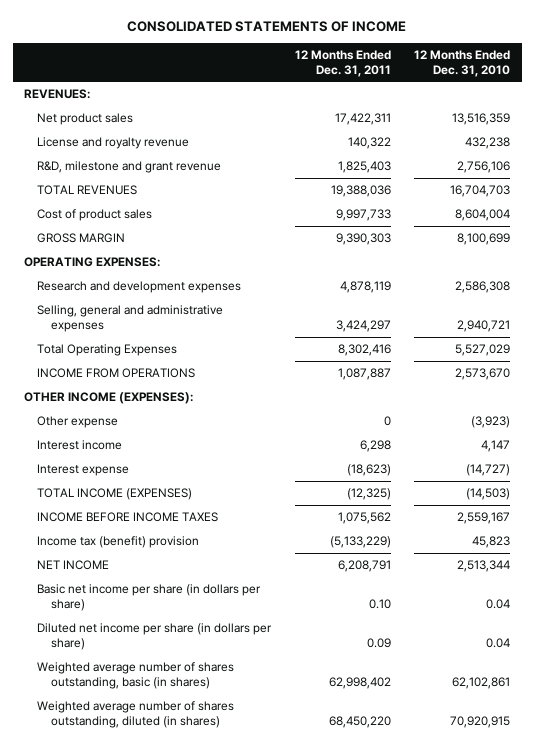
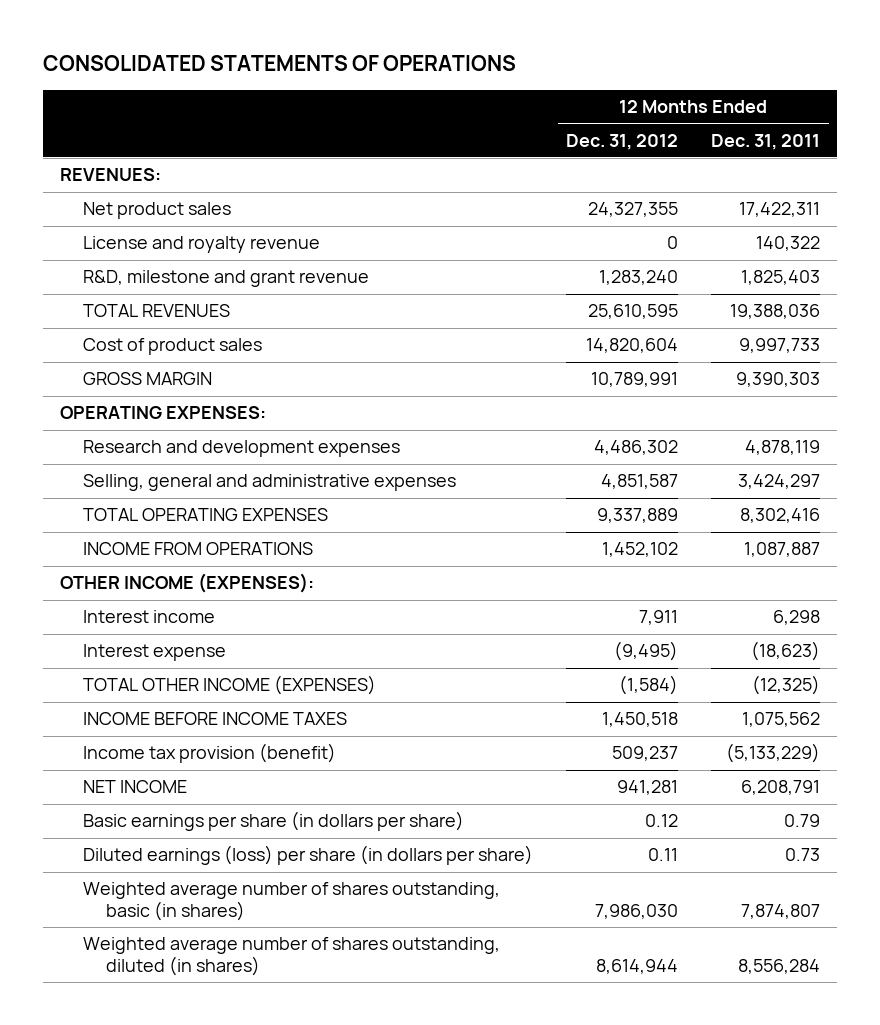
- CONSOLIDATED STATEMENTS OF INCOME
+ CONSOLIDATED STATEMENTS OF OPERATIONS
- | 12 Months Ended Dec. 31, 2011 | 12 Months Ended Dec. 31, 2010
+ | 12 Months Ended Dec. 31, 2012 | 12 Months Ended Dec. 31, 2011
- Total Operating Expenses | 8,302,416 | 5,527,029
+ TOTAL OPERATING EXPENSES | 9,337,889 | 8,302,416
- Other expense | 0 | (3,923)
- TOTAL INCOME (EXPENSES) | (12,325) | (14,503)
+ TOTAL OTHER INCOME (EXPENSES) | (1,584) | (12,325)
- Income tax (benefit) provision | (5,133,229) | 45,823
+ Income tax provision (benefit) | 509,237 | (5,133,229)
- Basic net income per share (in dollars per share) | 0.10 | 0.04
- Diluted net income per share (in dollars per share) | 0.09 | 0.04
- Weighted average number of shares outstanding, basic (in shares) | 62,998,402 | 62,102,861
- Weighted average number of shares outstanding, diluted (in shares) | 68,450,220 | 70,920,915
+ Basic earnings per share (in dollars per share) | 0.12 | 0.79
+ Diluted earnings (loss) per share (in dollars per share) | 0.11 | 0.73
+ Weighted average number of shares outstanding, basic (in shares) | 7,986,030 | 7,874,807
+ Weighted average number of shares outstanding, diluted (in shares) | 8,614,944 | 8,556,284

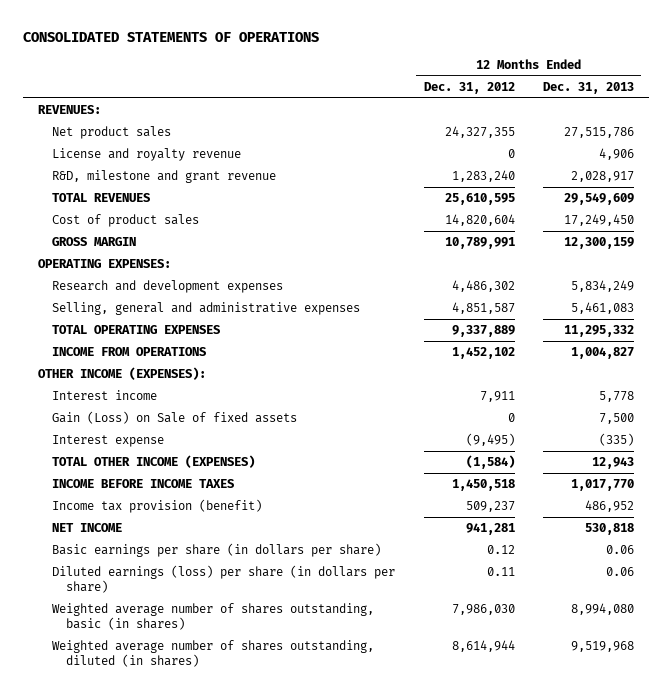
- | 12 Months Ended Dec. 31, 2012 | 12 Months Ended Dec. 31, 2011
+ | 12 Months Ended Dec. 31, 2012 | 12 Months Ended Dec. 31, 2013
+ Gain (Loss) on Sale of fixed assets | 0 | 7,500

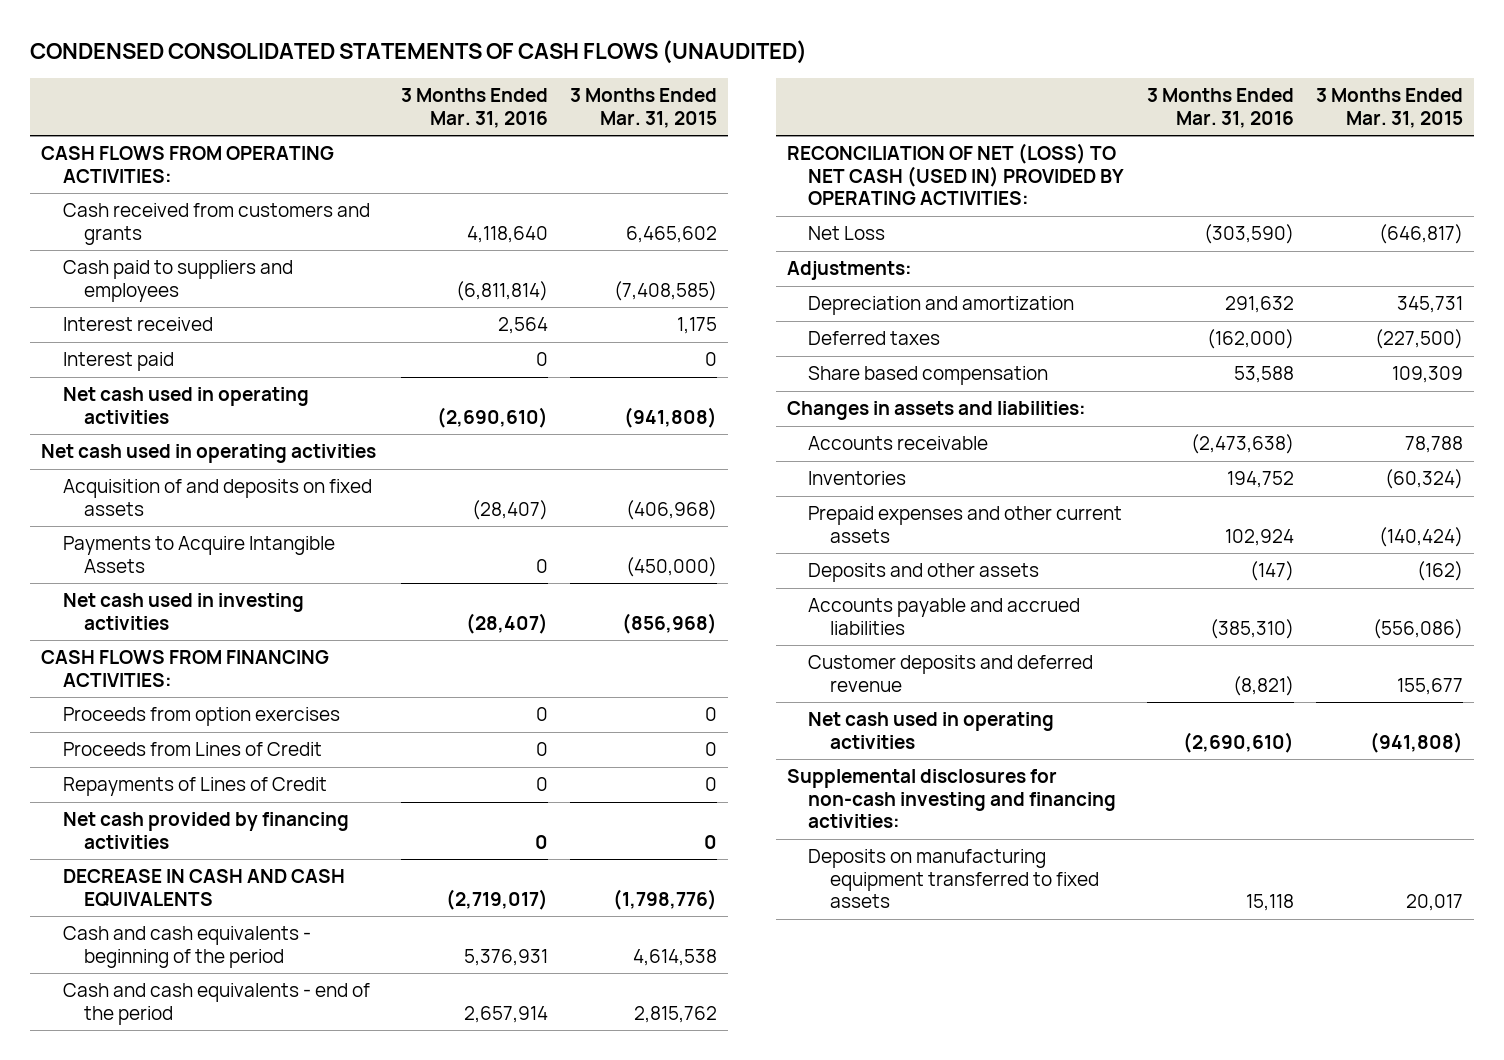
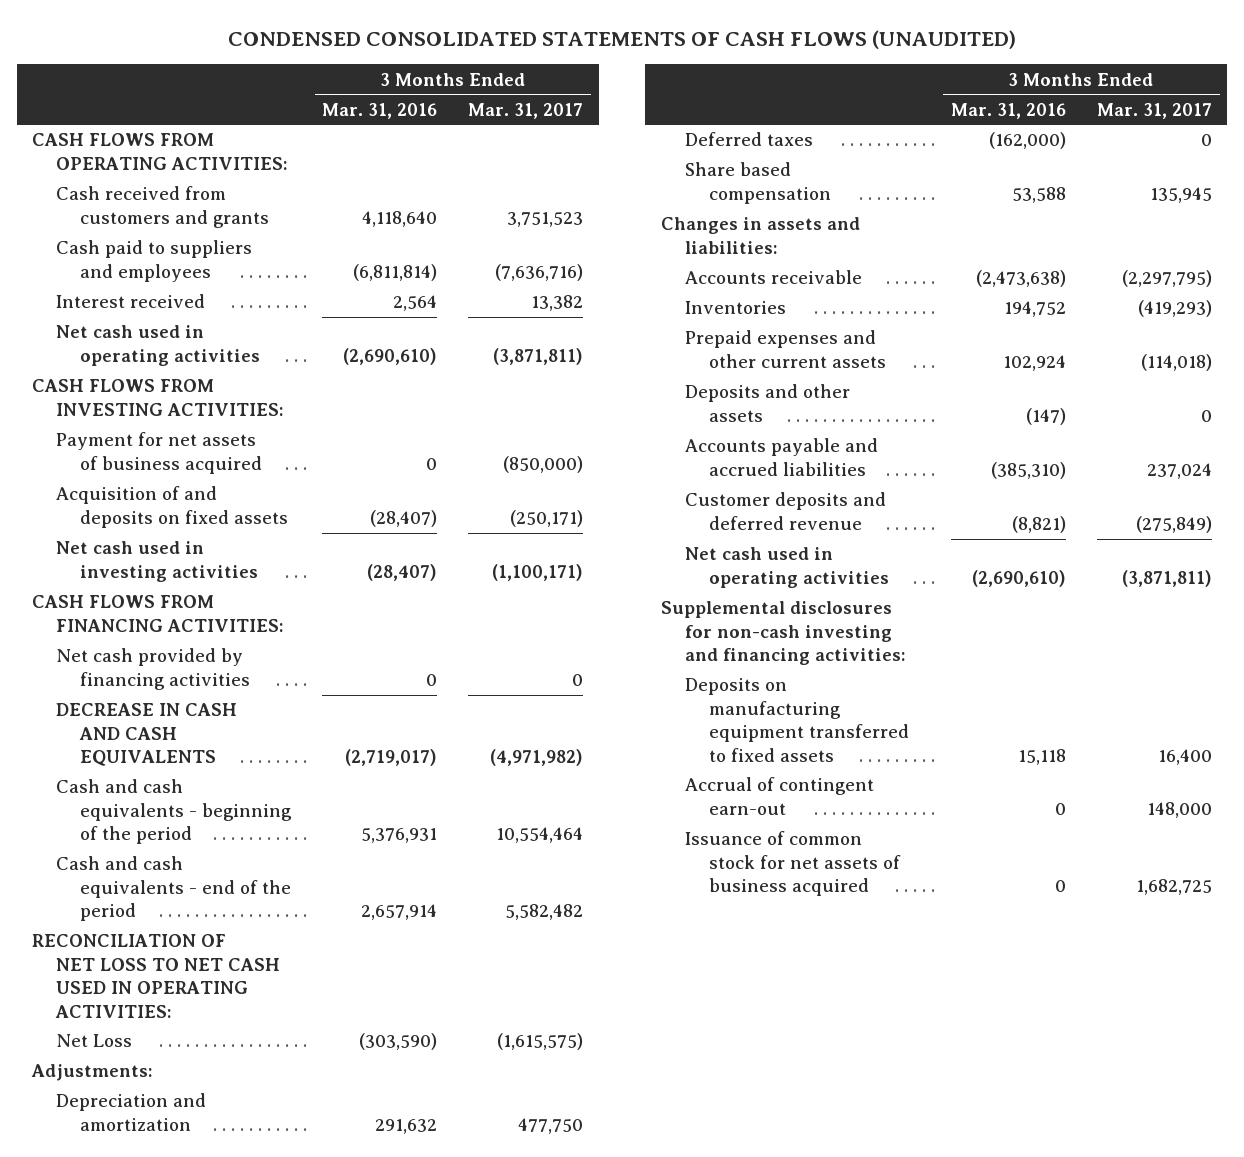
- | 3 Months Ended Mar. 31, 2016 | 3 Months Ended Mar. 31, 2015
+ | 3 Months Ended Mar. 31, 2016 | 3 Months Ended Mar. 31, 2017
- Interest paid | 0 | 0
- Net cash used in operating activities
+ CASH FLOWS FROM INVESTING ACTIVITIES:
+ Payment for net assets of business acquired | 0 | (850,000)
- Payments to Acquire Intangible Assets | 0 | (450,000)
- Proceeds from option exercises | 0 | 0
- Proceeds from Lines of Credit | 0 | 0
- Repayments of Lines of Credit | 0 | 0
- RECONCILIATION OF NET (LOSS) TO NET CASH (USED IN) PROVIDED BY OPERATING ACTIVITIES:
+ RECONCILIATION OF NET LOSS TO NET CASH USED IN OPERATING ACTIVITIES:
+ Accrual of contingent earn-out | 0 | 148,000
+ Issuance of common stock for net assets of business acquired | 0 | 1,682,725

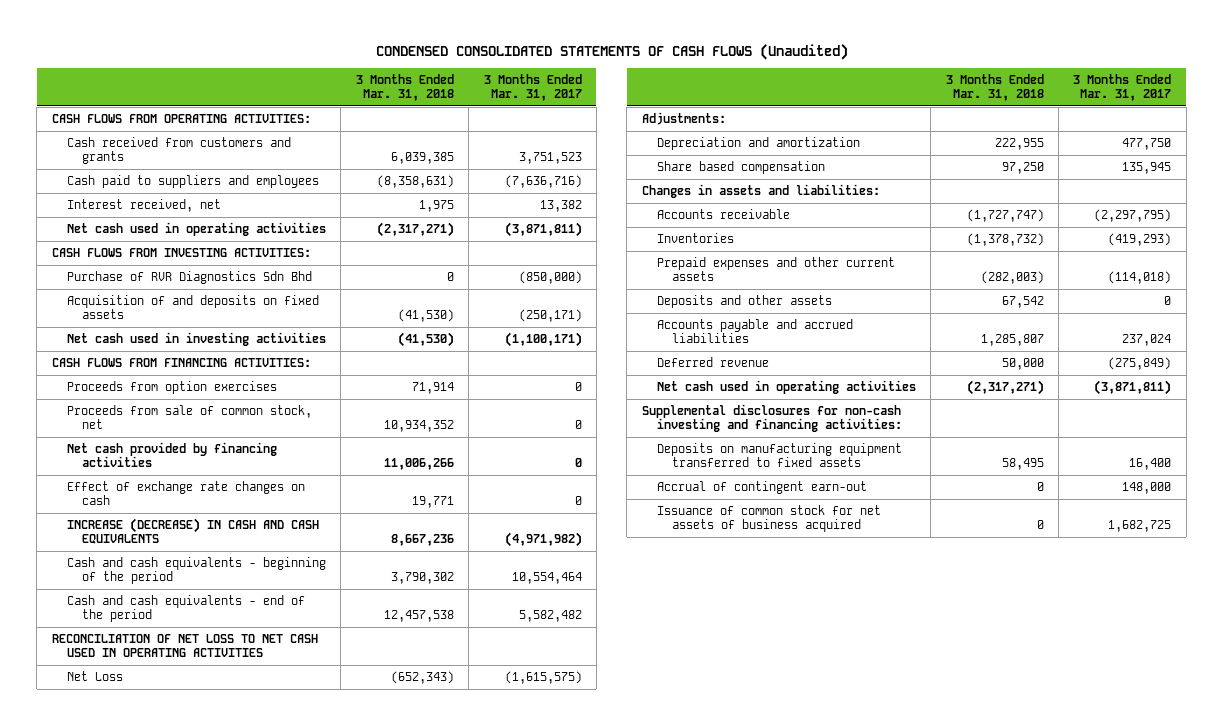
- CONDENSED CONSOLIDATED STATEMENTS OF CASH FLOWS (UNAUDITED)
+ CONDENSED CONSOLIDATED STATEMENTS OF CASH FLOWS (Unaudited)
- | 3 Months Ended Mar. 31, 2016 | 3 Months Ended Mar. 31, 2017
+ | 3 Months Ended Mar. 31, 2018 | 3 Months Ended Mar. 31, 2017
- Interest received | 2,564 | 13,382
+ Interest received, net | 1,975 | 13,382
- Payment for net assets of business acquired | 0 | (850,000)
+ Purchase of RVR Diagnostics Sdn Bhd | 0 | (850,000)
+ Proceeds from option exercises | 71,914 | 0
+ Proceeds from sale of common stock, net | 10,934,352 | 0
- DECREASE IN CASH AND CASH EQUIVALENTS | (2,719,017) | (4,971,982)
+ Effect of exchange rate changes on cash | 19,771 | 0
+ INCREASE (DECREASE) IN CASH AND CASH EQUIVALENTS | 8,667,236 | (4,971,982)
- RECONCILIATION OF NET LOSS TO NET CASH USED IN OPERATING ACTIVITIES:
+ RECONCILIATION OF NET LOSS TO NET CASH USED IN OPERATING ACTIVITIES
- Deferred taxes | (162,000) | 0
- Customer deposits and deferred revenue | (8,821) | (275,849)
+ Deferred revenue | 50,000 | (275,849)

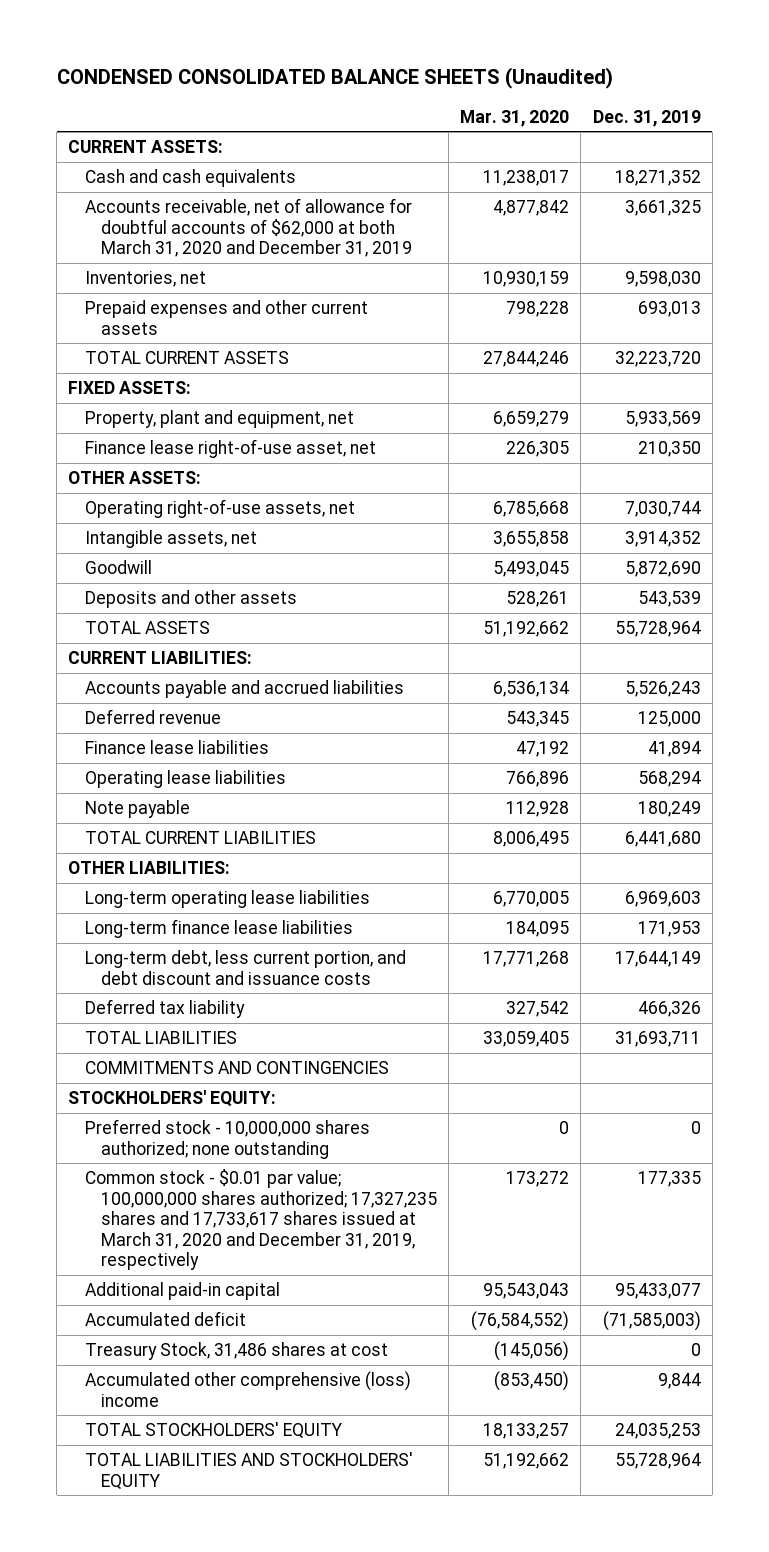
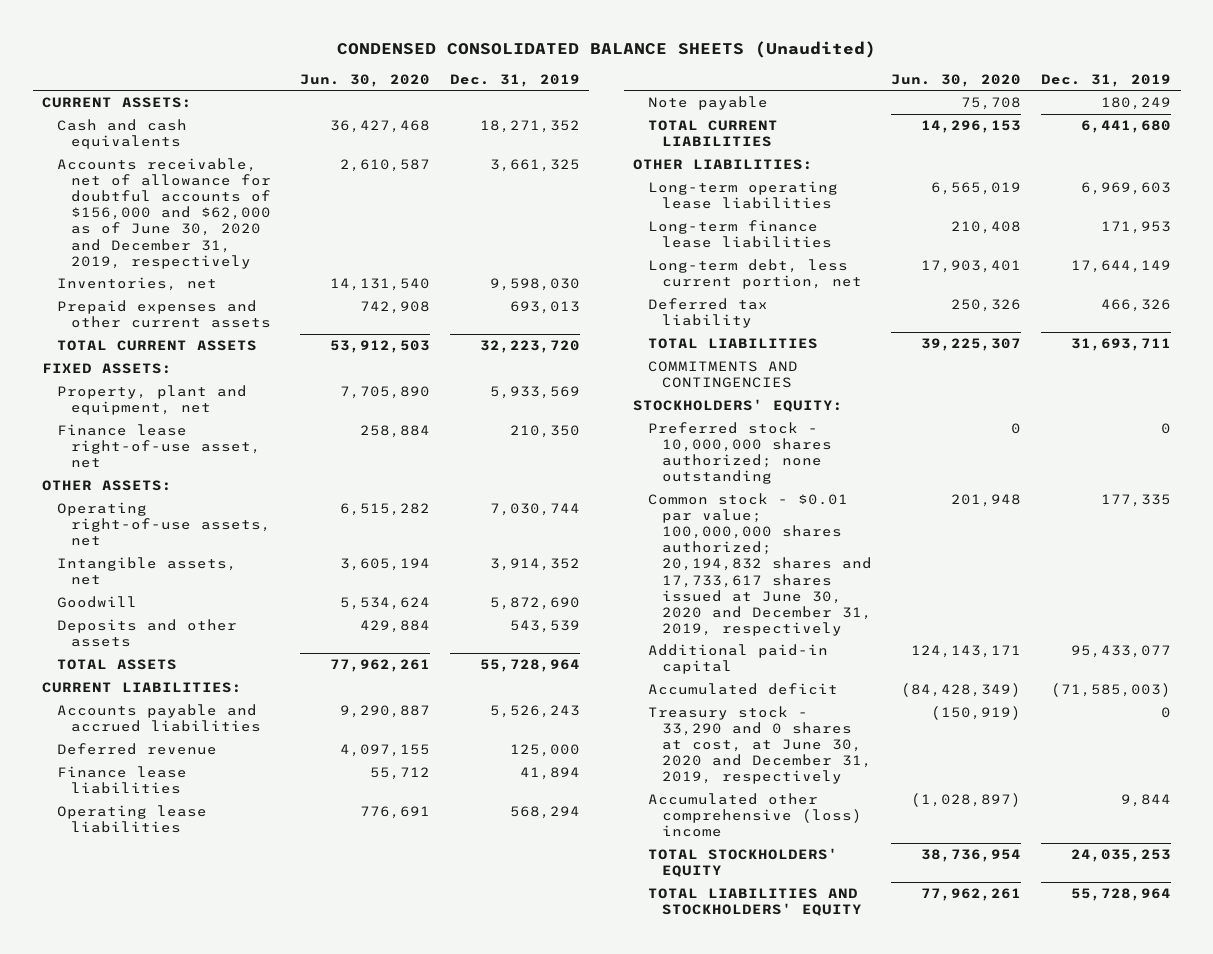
- | Mar. 31, 2020 | Dec. 31, 2019
+ | Jun. 30, 2020 | Dec. 31, 2019
- Accounts receivable, net of allowance for doubtful accounts of $62,000 at both March 31, 2020 and December 31, 2019 | 4,877,842 | 3,661,325
+ Accounts receivable, net of allowance for doubtful accounts of $156,000 and $62,000 as of June 30, 2020 and December 31, 2019, respectively | 2,610,587 | 3,661,325
- Long-term debt, less current portion, and debt discount and issuance costs | 17,771,268 | 17,644,149
+ Long-term debt, less current portion, net | 17,903,401 | 17,644,149
- Common stock - $0.01 par value; 100,000,000 shares authorized; 17,327,235 shares and 17,733,617 shares issued at March 31, 2020 and December 31, 2019, respectively | 173,272 | 177,335
+ Common stock - $0.01 par value; 100,000,000 shares authorized; 20,194,832 shares and 17,733,617 shares issued at June 30, 2020 and December 31, 2019, respectively | 201,948 | 177,335
- Treasury Stock, 31,486 shares at cost | (145,056) | 0
+ Treasury stock - 33,290 and 0 shares at cost, at June 30, 2020 and December 31, 2019, respectively | (150,919) | 0

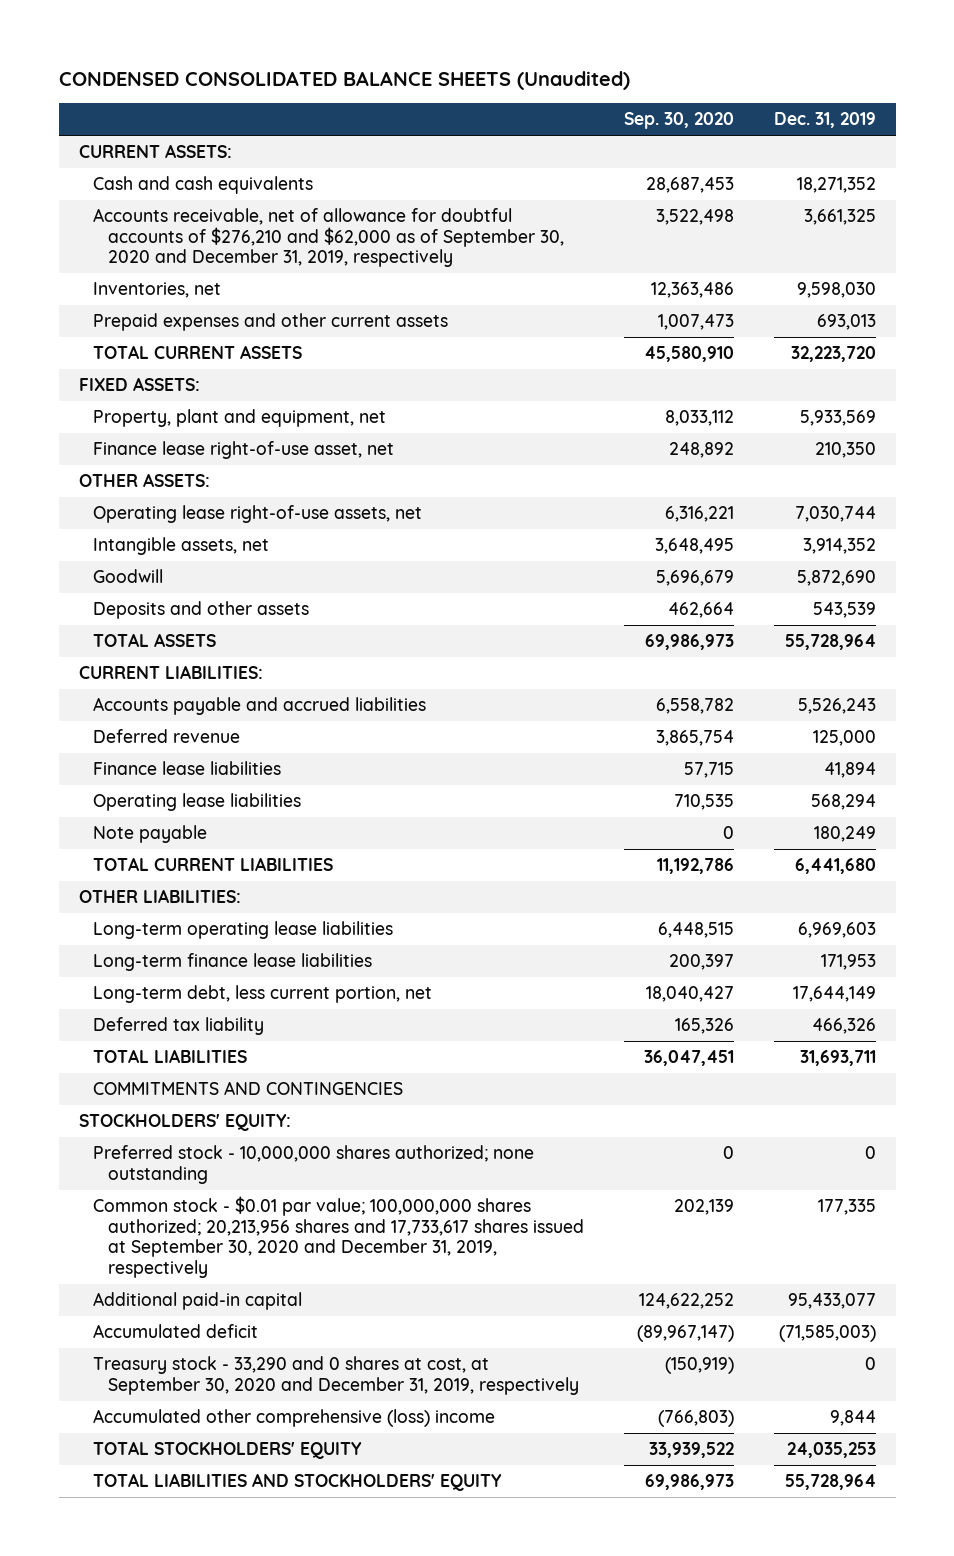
- | Jun. 30, 2020 | Dec. 31, 2019
+ | Sep. 30, 2020 | Dec. 31, 2019
- Accounts receivable, net of allowance for doubtful accounts of $156,000 and $62,000 as of June 30, 2020 and December 31, 2019, respectively | 2,610,587 | 3,661,325
+ Accounts receivable, net of allowance for doubtful accounts of $276,210 and $62,000 as of September 30, 2020 and December 31, 2019, respectively | 3,522,498 | 3,661,325
- Operating right-of-use assets, net | 6,515,282 | 7,030,744
+ Operating lease right-of-use assets, net | 6,316,221 | 7,030,744
- Common stock - $0.01 par value; 100,000,000 shares authorized; 20,194,832 shares and 17,733,617 shares issued at June 30, 2020 and December 31, 2019, respectively | 201,948 | 177,335
+ Common stock - $0.01 par value; 100,000,000 shares authorized; 20,213,956 shares and 17,733,617 shares issued at September 30, 2020 and December 31, 2019, respectively | 202,139 | 177,335
- Treasury stock - 33,290 and 0 shares at cost, at June 30, 2020 and December 31, 2019, respectively | (150,919) | 0
+ Treasury stock - 33,290 and 0 shares at cost, at September 30, 2020 and December 31, 2019, respectively | (150,919) | 0

